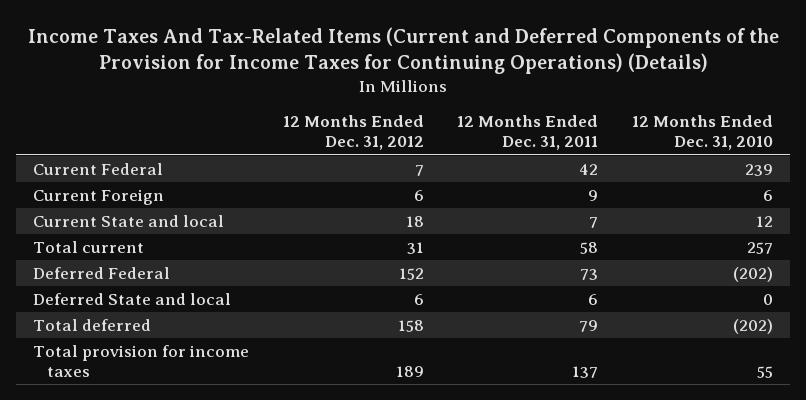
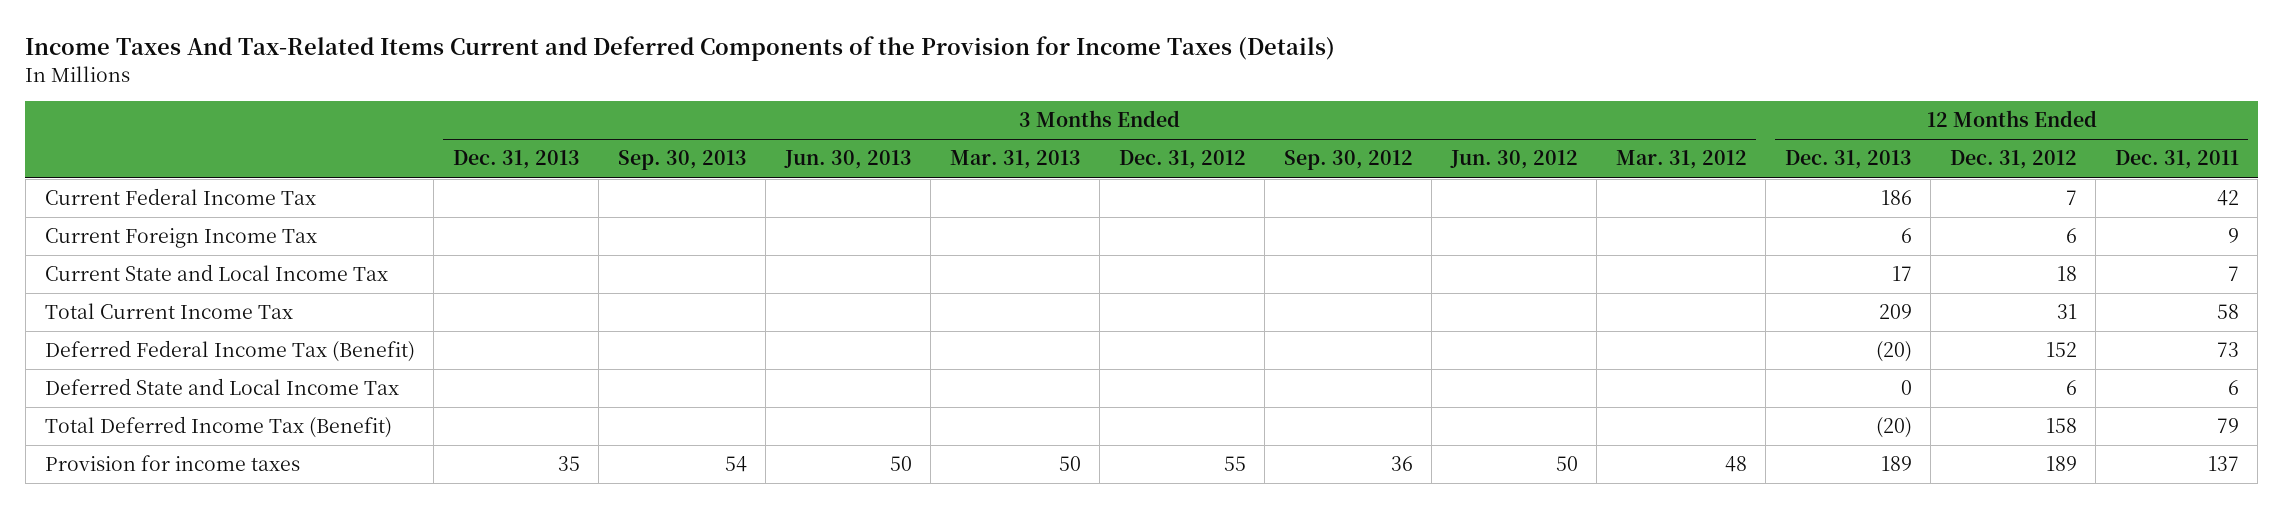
- Income Taxes And Tax-Related Items (Current and Deferred Components of the Provision for Income Taxes for Continuing Operations) (Details)
+ Income Taxes And Tax-Related Items Current and Deferred Components of the Provision for Income Taxes (Details)
- | 12 Months Ended Dec. 31, 2012 | 12 Months Ended Dec. 31, 2011 | 12 Months Ended Dec. 31, 2010
+ | 3 Months Ended Dec. 31, 2013 | 3 Months Ended Sep. 30, 2013 | 3 Months Ended Jun. 30, 2013 | 3 Months Ended Mar. 31, 2013 | 3 Months Ended Dec. 31, 2012 | 3 Months Ended Sep. 30, 2012 | 3 Months Ended Jun. 30, 2012 | 3 Months Ended Mar. 31, 2012 | 12 Months Ended Dec. 31, 2013 | 12 Months Ended Dec. 31, 2012 | 12 Months Ended Dec. 31, 2011
- Current Federal | 7 | 42 | 239
- Current Foreign | 6 | 9 | 6
- Current State and local | 18 | 7 | 12
- Total current | 31 | 58 | 257
- Deferred Federal | 152 | 73 | (202)
- Deferred State and local | 6 | 6 | 0
- Total deferred | 158 | 79 | (202)
- Total provision for income taxes | 189 | 137 | 55
+ Current Federal Income Tax | | | | | | | | | 186 | 7 | 42
+ Current Foreign Income Tax | | | | | | | | | 6 | 6 | 9
+ Current State and Local Income Tax | | | | | | | | | 17 | 18 | 7
+ Total Current Income Tax | | | | | | | | | 209 | 31 | 58
+ Deferred Federal Income Tax (Benefit) | | | | | | | | | (20) | 152 | 73
+ Deferred State and Local Income Tax | | | | | | | | | 0 | 6 | 6
+ Total Deferred Income Tax (Benefit) | | | | | | | | | (20) | 158 | 79
+ Provision for income taxes | 35 | 54 | 50 | 50 | 55 | 36 | 50 | 48 | 189 | 189 | 137

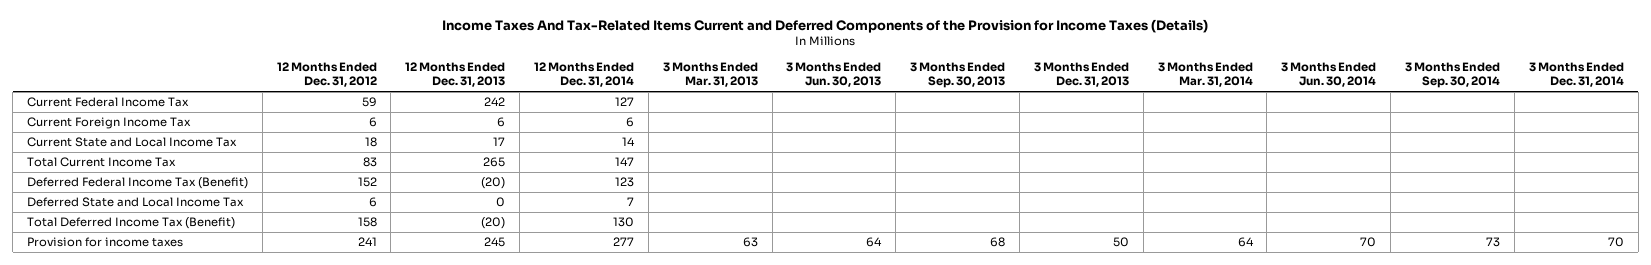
- | 3 Months Ended Dec. 31, 2013 | 3 Months Ended Sep. 30, 2013 | 3 Months Ended Jun. 30, 2013 | 3 Months Ended Mar. 31, 2013 | 3 Months Ended Dec. 31, 2012 | 3 Months Ended Sep. 30, 2012 | 3 Months Ended Jun. 30, 2012 | 3 Months Ended Mar. 31, 2012 | 12 Months Ended Dec. 31, 2013 | 12 Months Ended Dec. 31, 2012 | 12 Months Ended Dec. 31, 2011
+ | 12 Months Ended Dec. 31, 2012 | 12 Months Ended Dec. 31, 2013 | 12 Months Ended Dec. 31, 2014 | 3 Months Ended Mar. 31, 2013 | 3 Months Ended Jun. 30, 2013 | 3 Months Ended Sep. 30, 2013 | 3 Months Ended Dec. 31, 2013 | 3 Months Ended Mar. 31, 2014 | 3 Months Ended Jun. 30, 2014 | 3 Months Ended Sep. 30, 2014 | 3 Months Ended Dec. 31, 2014
- Current Federal Income Tax | | | | | | | | | 186 | 7 | 42
+ Current Federal Income Tax | 59 | 242 | 127 | | | | | | | |
- Total Current Income Tax | | | | | | | | | 209 | 31 | 58
+ Total Current Income Tax | 83 | 265 | 147 | | | | | | | |
- Provision for income taxes | 35 | 54 | 50 | 50 | 55 | 36 | 50 | 48 | 189 | 189 | 137
+ Provision for income taxes | 241 | 245 | 277 | 63 | 64 | 68 | 50 | 64 | 70 | 73 | 70

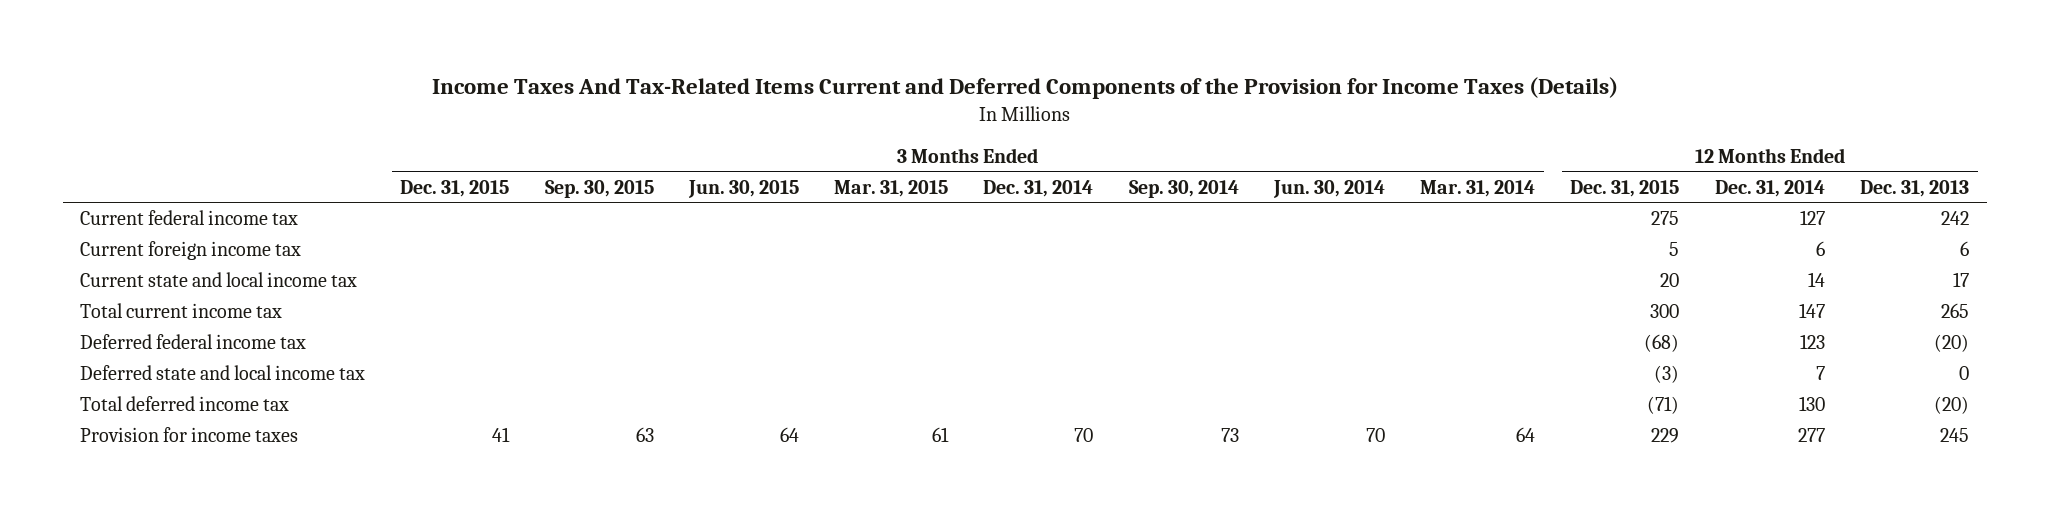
- | 12 Months Ended Dec. 31, 2012 | 12 Months Ended Dec. 31, 2013 | 12 Months Ended Dec. 31, 2014 | 3 Months Ended Mar. 31, 2013 | 3 Months Ended Jun. 30, 2013 | 3 Months Ended Sep. 30, 2013 | 3 Months Ended Dec. 31, 2013 | 3 Months Ended Mar. 31, 2014 | 3 Months Ended Jun. 30, 2014 | 3 Months Ended Sep. 30, 2014 | 3 Months Ended Dec. 31, 2014
+ | 3 Months Ended Dec. 31, 2015 | 3 Months Ended Sep. 30, 2015 | 3 Months Ended Jun. 30, 2015 | 3 Months Ended Mar. 31, 2015 | 3 Months Ended Dec. 31, 2014 | 3 Months Ended Sep. 30, 2014 | 3 Months Ended Jun. 30, 2014 | 3 Months Ended Mar. 31, 2014 | 12 Months Ended Dec. 31, 2015 | 12 Months Ended Dec. 31, 2014 | 12 Months Ended Dec. 31, 2013
- Current Federal Income Tax | 59 | 242 | 127 | | | | | | | |
- Current Foreign Income Tax | 6 | 6 | 6 | | | | | | | |
- Current State and Local Income Tax | 18 | 17 | 14 | | | | | | | |
- Total Current Income Tax | 83 | 265 | 147 | | | | | | | |
- Deferred Federal Income Tax (Benefit) | 152 | (20) | 123 | | | | | | | |
- Deferred State and Local Income Tax | 6 | 0 | 7 | | | | | | | |
- Total Deferred Income Tax (Benefit) | 158 | (20) | 130 | | | | | | | |
+ Current federal income tax | | | | | | | | | 275 | 127 | 242
+ Current foreign income tax | | | | | | | | | 5 | 6 | 6
+ Current state and local income tax | | | | | | | | | 20 | 14 | 17
+ Total current income tax | | | | | | | | | 300 | 147 | 265
+ Deferred federal income tax | | | | | | | | | (68) | 123 | (20)
+ Deferred state and local income tax | | | | | | | | | (3) | 7 | 0
+ Total deferred income tax | | | | | | | | | (71) | 130 | (20)

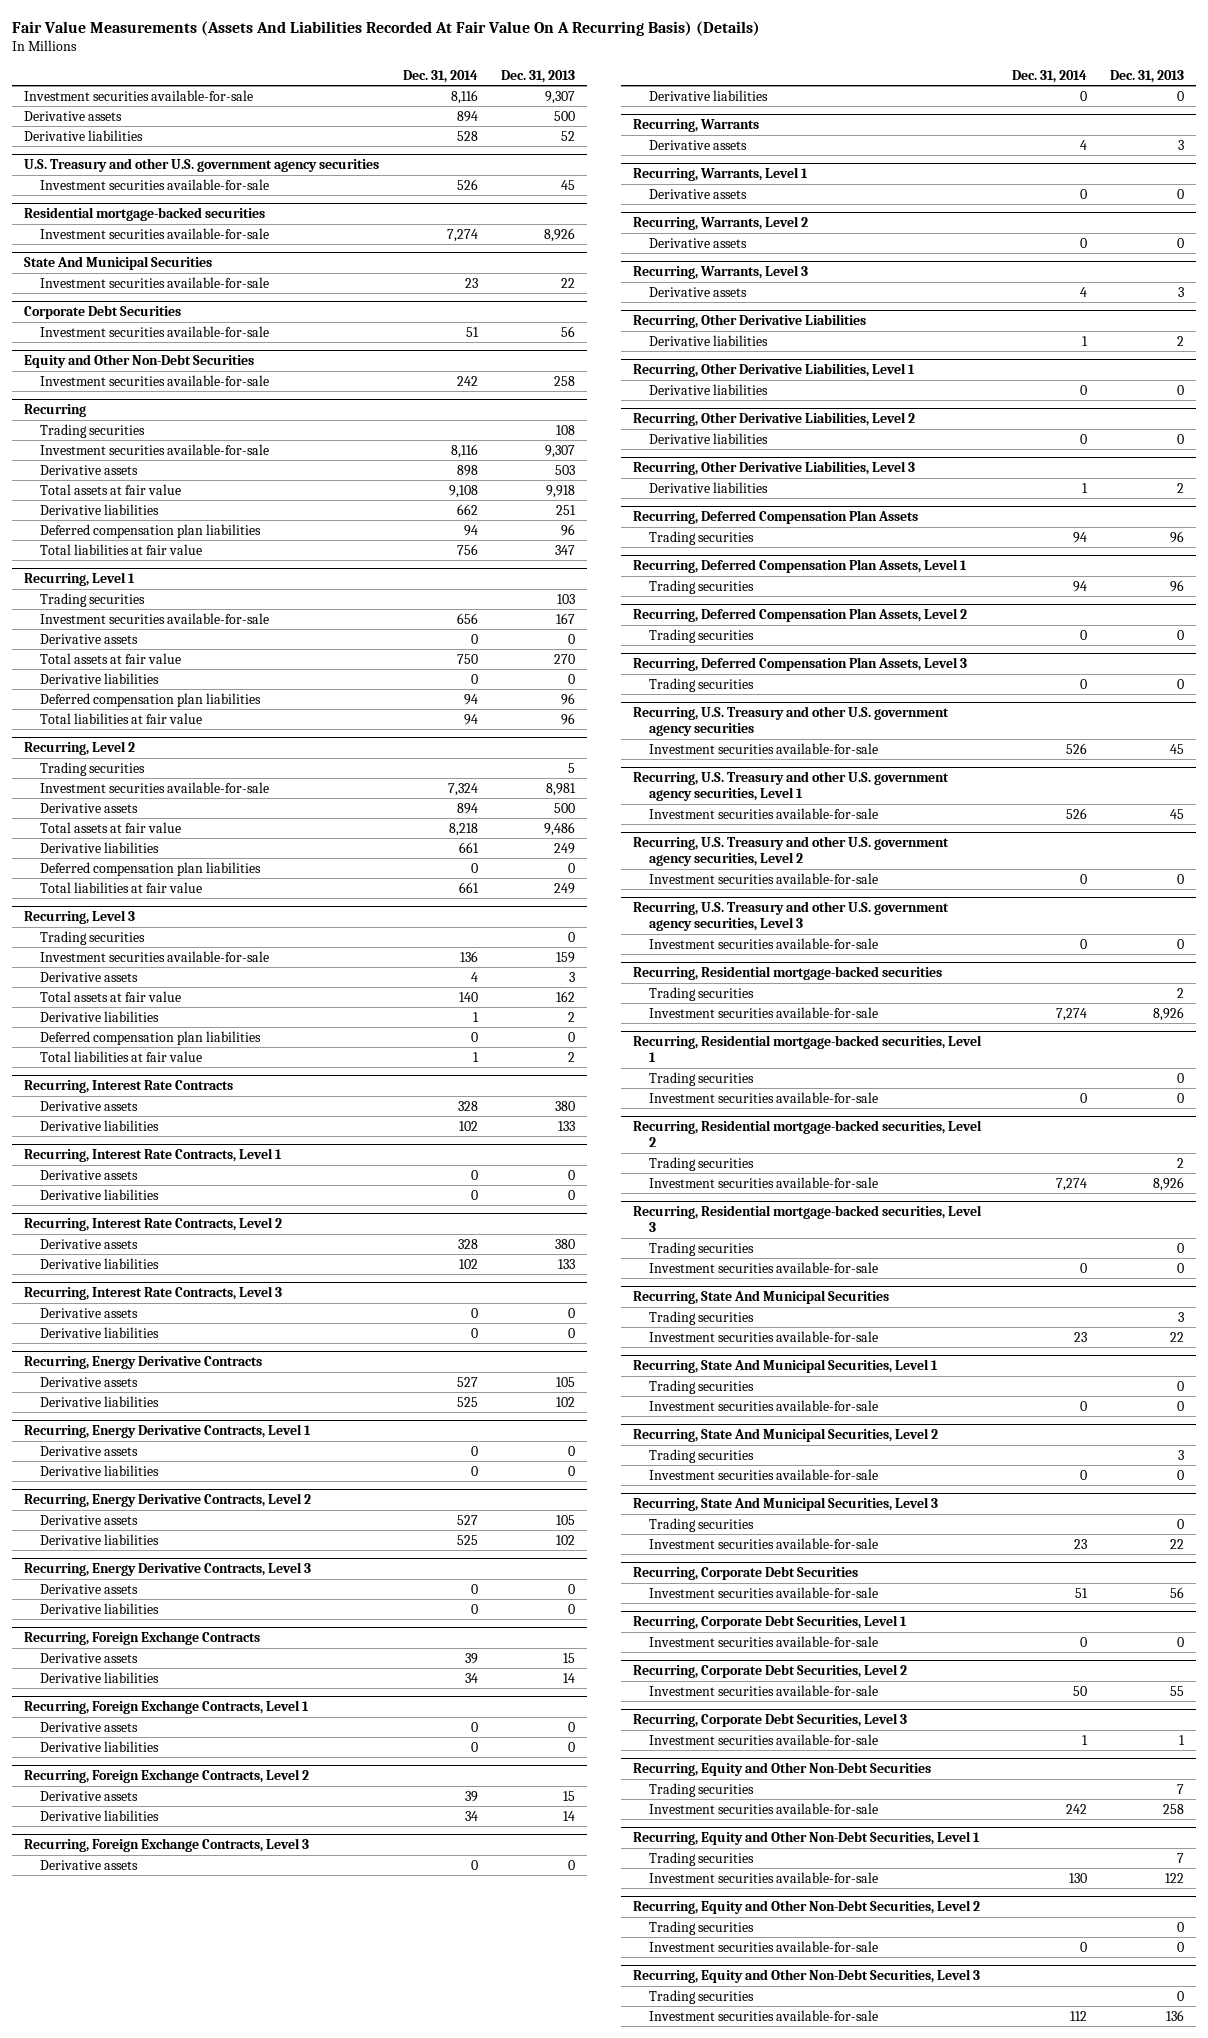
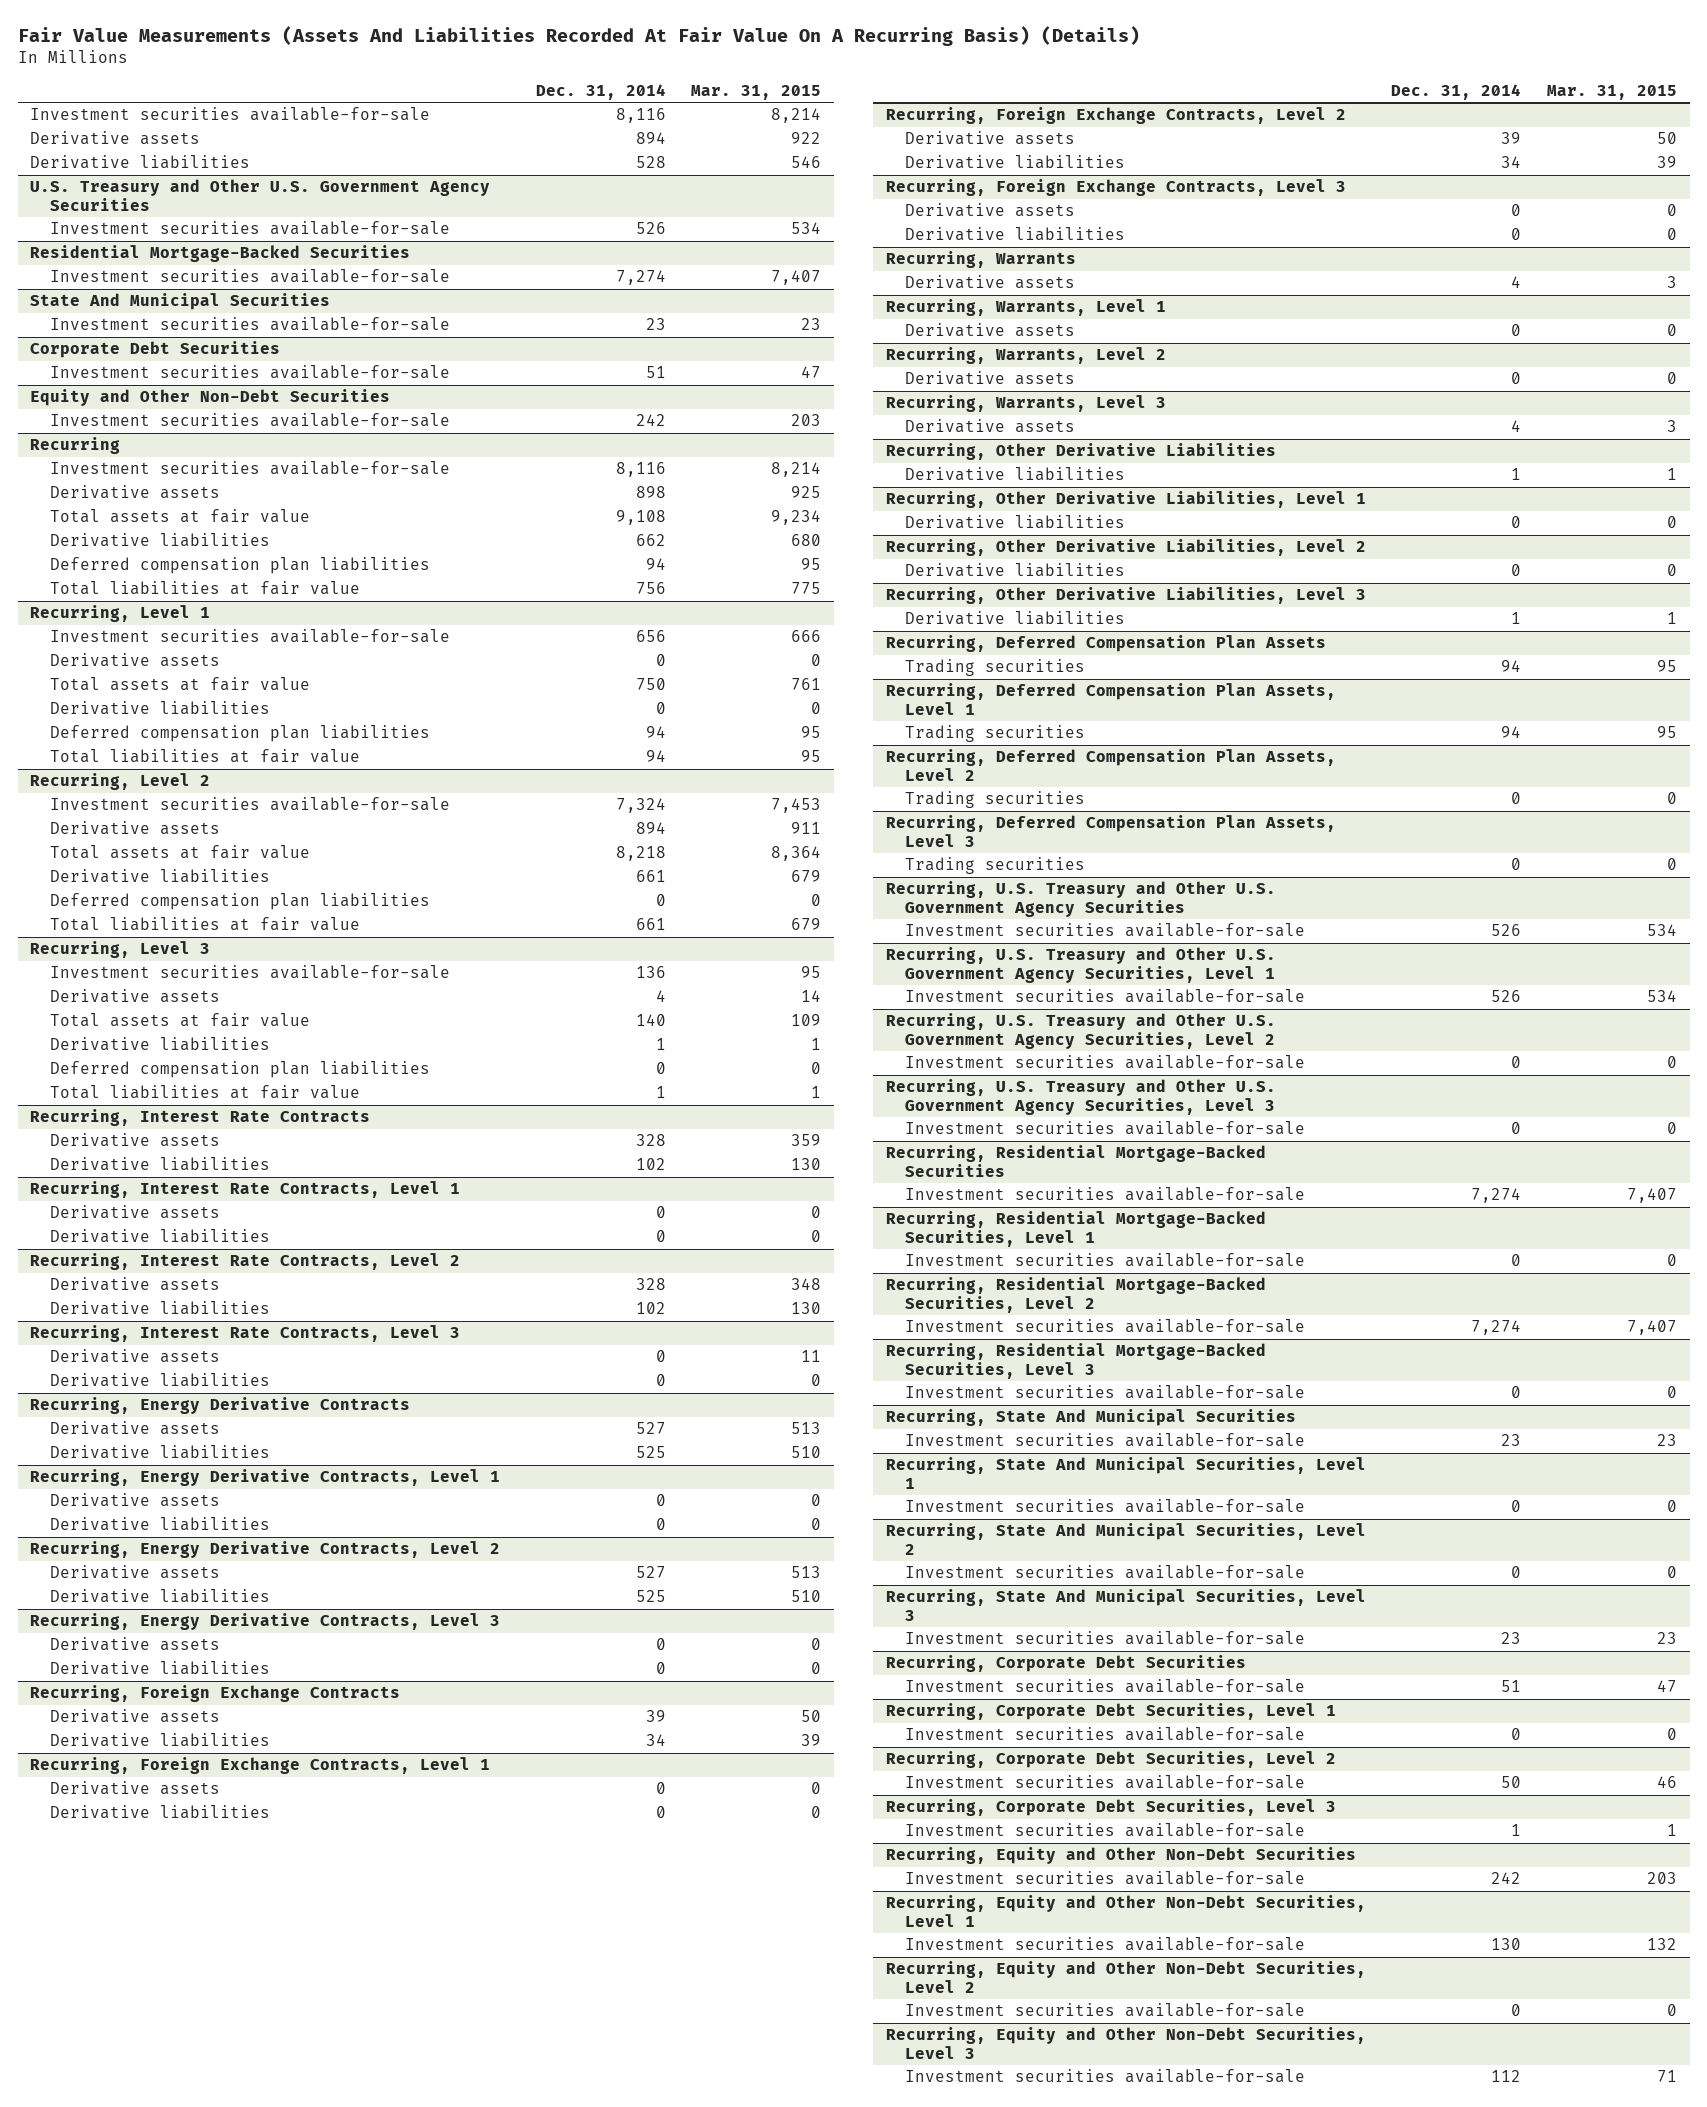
- | Dec. 31, 2014 | Dec. 31, 2013
+ | Dec. 31, 2014 | Mar. 31, 2015
- U.S. Treasury and other U.S. government agency securities
+ U.S. Treasury and Other U.S. Government Agency Securities
- Residential mortgage-backed securities
+ Residential Mortgage-Backed Securities
@ Recurring
- Trading securities | | 108
@ Recurring, Level 1
- Trading securities | | 103
@ Recurring, Level 2
- Trading securities | | 5
@ Recurring, Level 3
- Trading securities | | 0
- Recurring, U.S. Treasury and other U.S. government agency securities
+ Recurring, U.S. Treasury and Other U.S. Government Agency Securities
- Recurring, U.S. Treasury and other U.S. government agency securities, Level 1
+ Recurring, U.S. Treasury and Other U.S. Government Agency Securities, Level 1
- Recurring, U.S. Treasury and other U.S. government agency securities, Level 2
+ Recurring, U.S. Treasury and Other U.S. Government Agency Securities, Level 2
- Recurring, U.S. Treasury and other U.S. government agency securities, Level 3
+ Recurring, U.S. Treasury and Other U.S. Government Agency Securities, Level 3
- Recurring, Residential mortgage-backed securities
- Trading securities | | 2
+ Recurring, Residential Mortgage-Backed Securities
- Recurring, Residential mortgage-backed securities, Level 1
- Trading securities | | 0
+ Recurring, Residential Mortgage-Backed Securities, Level 1
- Recurring, Residential mortgage-backed securities, Level 2
- Trading securities | | 2
+ Recurring, Residential Mortgage-Backed Securities, Level 2
- Recurring, Residential mortgage-backed securities, Level 3
- Trading securities | | 0
+ Recurring, Residential Mortgage-Backed Securities, Level 3
@ Recurring, State And Municipal Securities
- Trading securities | | 3
@ Recurring, State And Municipal Securities, Level 1
- Trading securities | | 0
@ Recurring, State And Municipal Securities, Level 2
- Trading securities | | 3
@ Recurring, State And Municipal Securities, Level 3
- Trading securities | | 0
@ Recurring, Equity and Other Non-Debt Securities
- Trading securities | | 7
@ Recurring, Equity and Other Non-Debt Securities, Level 1
- Trading securities | | 7
@ Recurring, Equity and Other Non-Debt Securities, Level 2
- Trading securities | | 0
@ Recurring, Equity and Other Non-Debt Securities, Level 3
- Trading securities | | 0

